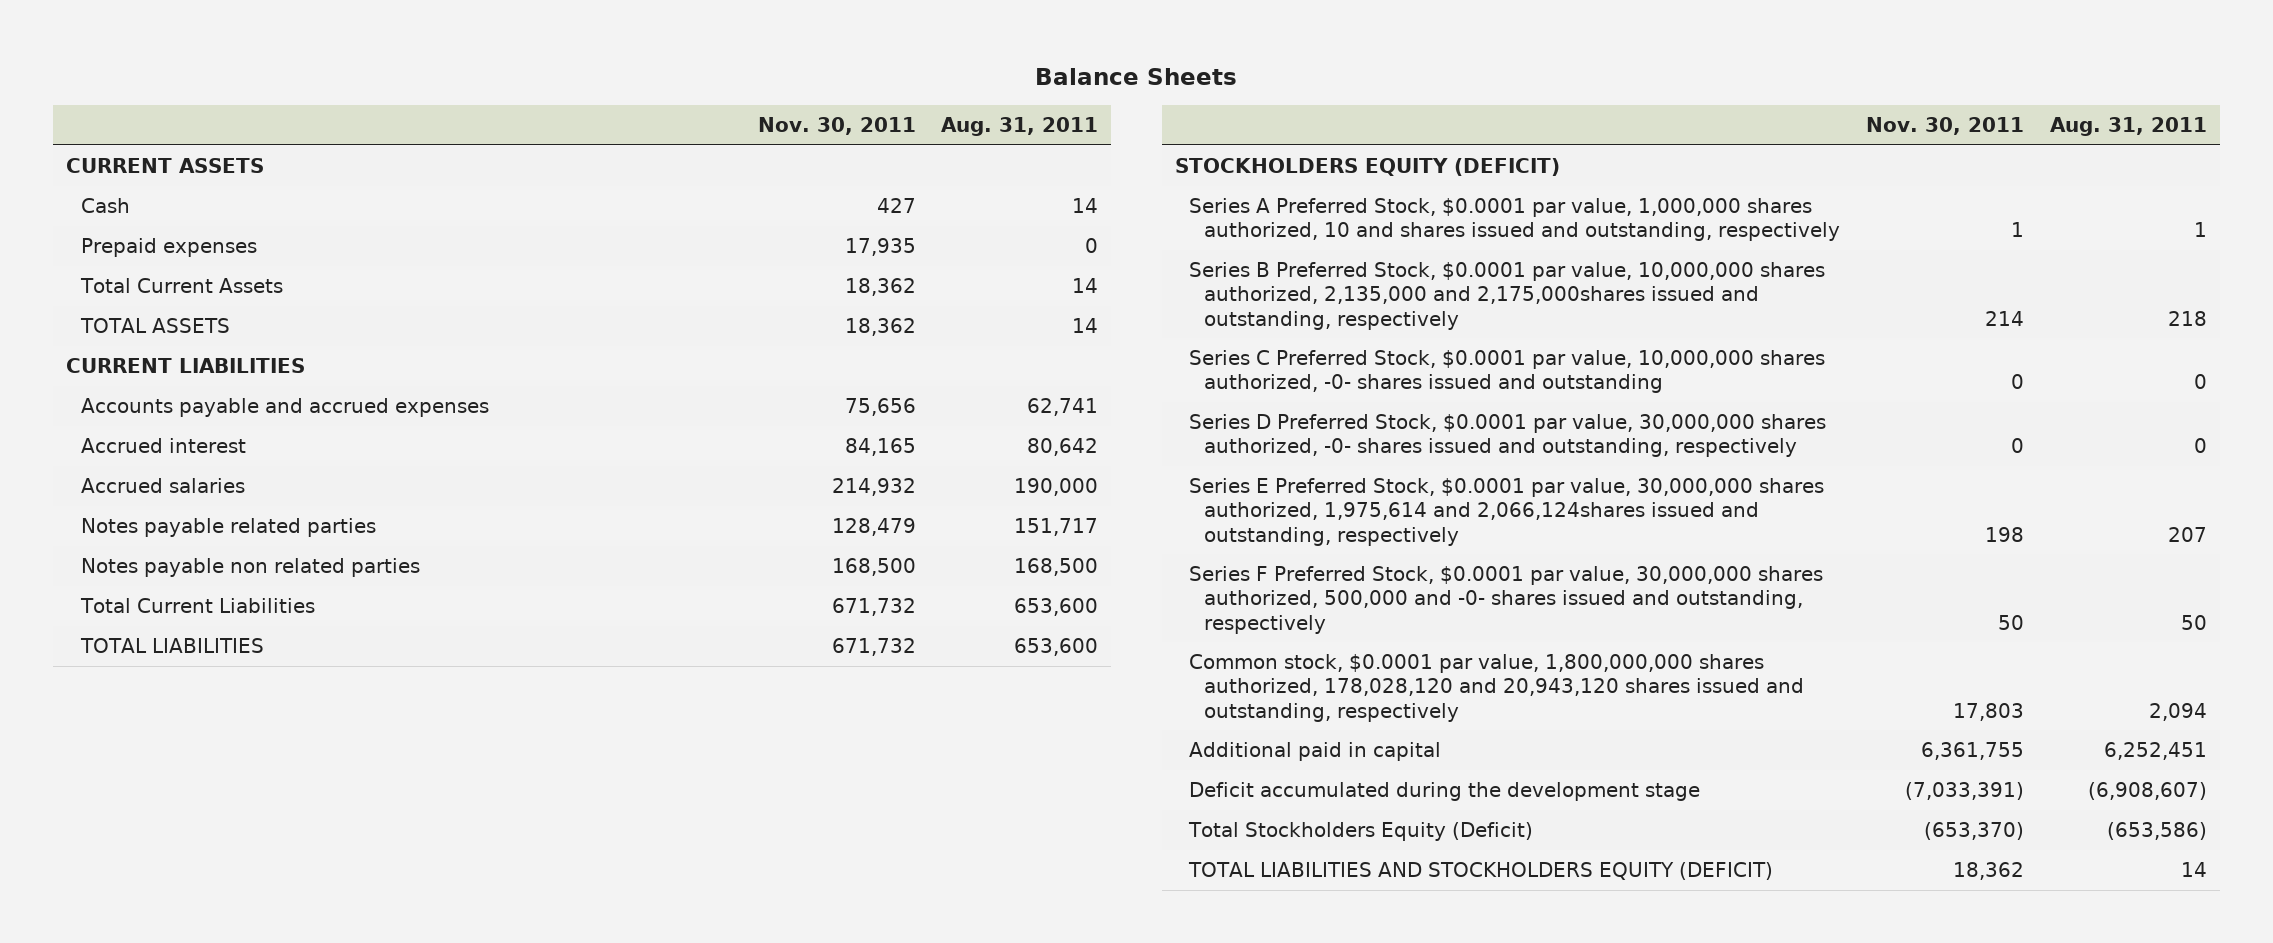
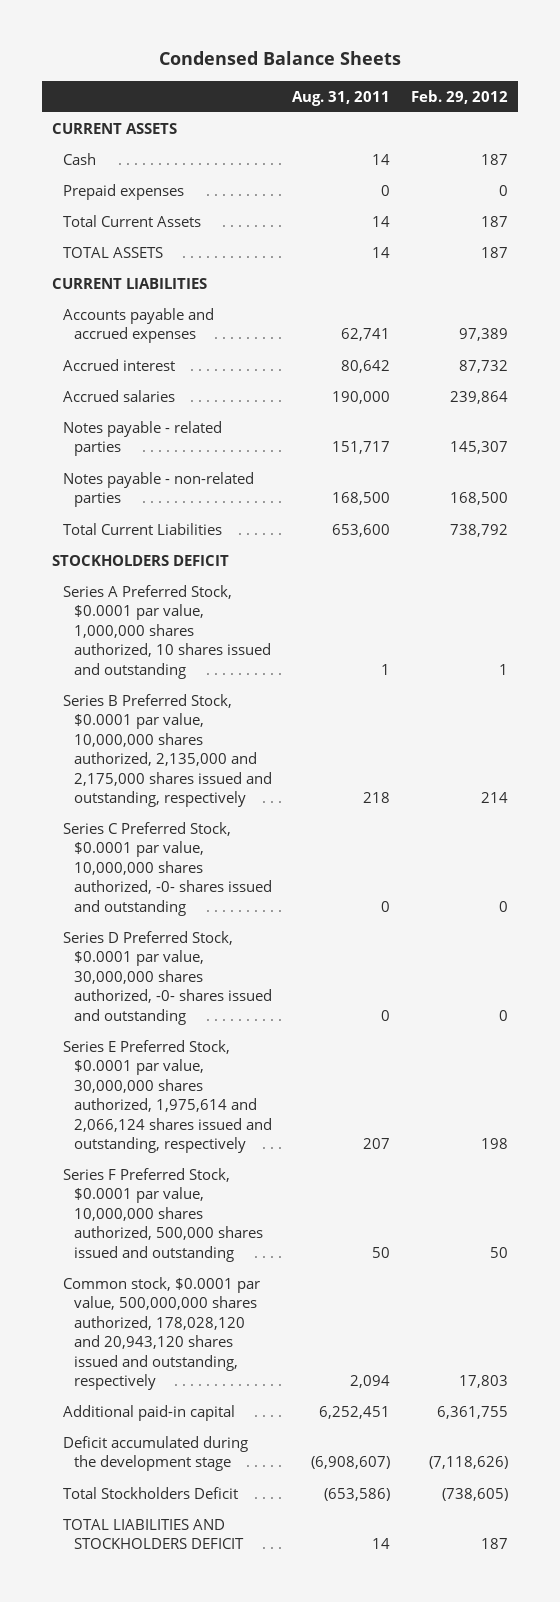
- Balance Sheets
+ Condensed Balance Sheets
- | Nov. 30, 2011 | Aug. 31, 2011
+ | Aug. 31, 2011 | Feb. 29, 2012
- Notes payable related parties | 128,479 | 151,717
- Notes payable non related parties | 168,500 | 168,500
+ Notes payable - related parties | 151,717 | 145,307
+ Notes payable - non-related parties | 168,500 | 168,500
- TOTAL LIABILITIES | 671,732 | 653,600
- STOCKHOLDERS EQUITY (DEFICIT)
- Series A Preferred Stock, $0.0001 par value, 1,000,000 shares authorized, 10 and shares issued and outstanding, respectively | 1 | 1
- Series B Preferred Stock, $0.0001 par value, 10,000,000 shares authorized, 2,135,000 and 2,175,000shares issued and outstanding, respectively | 214 | 218
+ STOCKHOLDERS DEFICIT
+ Series A Preferred Stock, $0.0001 par value, 1,000,000 shares authorized, 10 shares issued and outstanding | 1 | 1
+ Series B Preferred Stock, $0.0001 par value, 10,000,000 shares authorized, 2,135,000 and 2,175,000 shares issued and outstanding, respectively | 218 | 214
- Series D Preferred Stock, $0.0001 par value, 30,000,000 shares authorized, -0- shares issued and outstanding, respectively | 0 | 0
- Series E Preferred Stock, $0.0001 par value, 30,000,000 shares authorized, 1,975,614 and 2,066,124shares issued and outstanding, respectively | 198 | 207
- Series F Preferred Stock, $0.0001 par value, 30,000,000 shares authorized, 500,000 and -0- shares issued and outstanding, respectively | 50 | 50
- Common stock, $0.0001 par value, 1,800,000,000 shares authorized, 178,028,120 and 20,943,120 shares issued and outstanding, respectively | 17,803 | 2,094
- Additional paid in capital | 6,361,755 | 6,252,451
+ Series D Preferred Stock, $0.0001 par value, 30,000,000 shares authorized, -0- shares issued and outstanding | 0 | 0
+ Series E Preferred Stock, $0.0001 par value, 30,000,000 shares authorized, 1,975,614 and 2,066,124 shares issued and outstanding, respectively | 207 | 198
+ Series F Preferred Stock, $0.0001 par value, 10,000,000 shares authorized, 500,000 shares issued and outstanding | 50 | 50
+ Common stock, $0.0001 par value, 500,000,000 shares authorized, 178,028,120 and 20,943,120 shares issued and outstanding, respectively | 2,094 | 17,803
+ Additional paid-in capital | 6,252,451 | 6,361,755
- Total Stockholders Equity (Deficit) | (653,370) | (653,586)
- TOTAL LIABILITIES AND STOCKHOLDERS EQUITY (DEFICIT) | 18,362 | 14
+ Total Stockholders Deficit | (653,586) | (738,605)
+ TOTAL LIABILITIES AND STOCKHOLDERS DEFICIT | 14 | 187

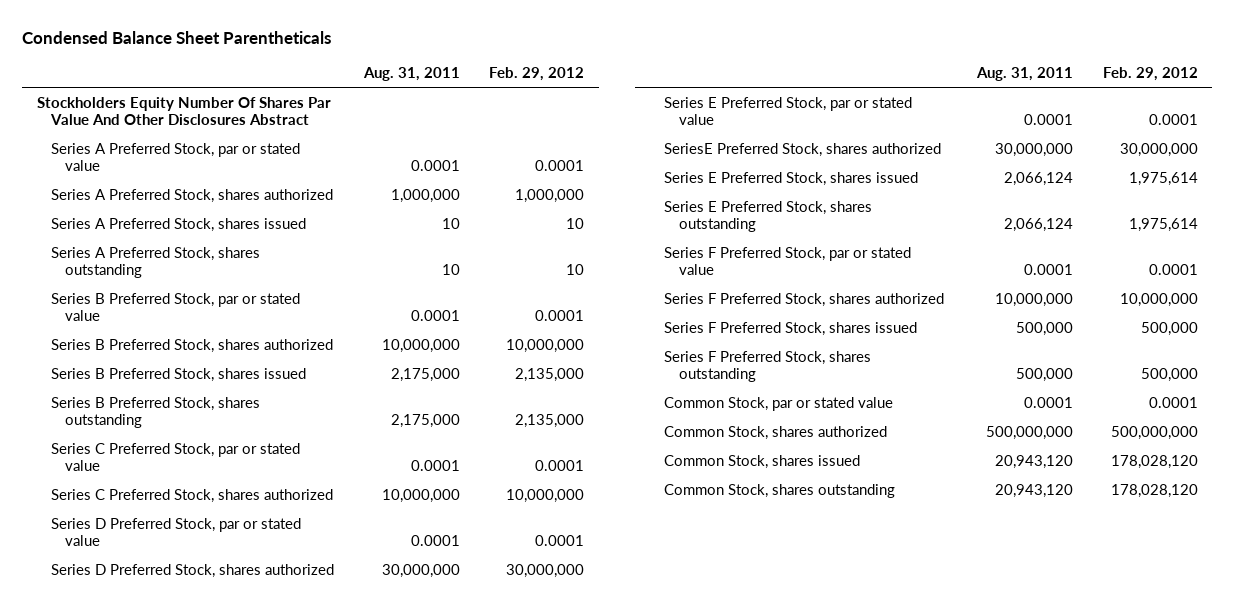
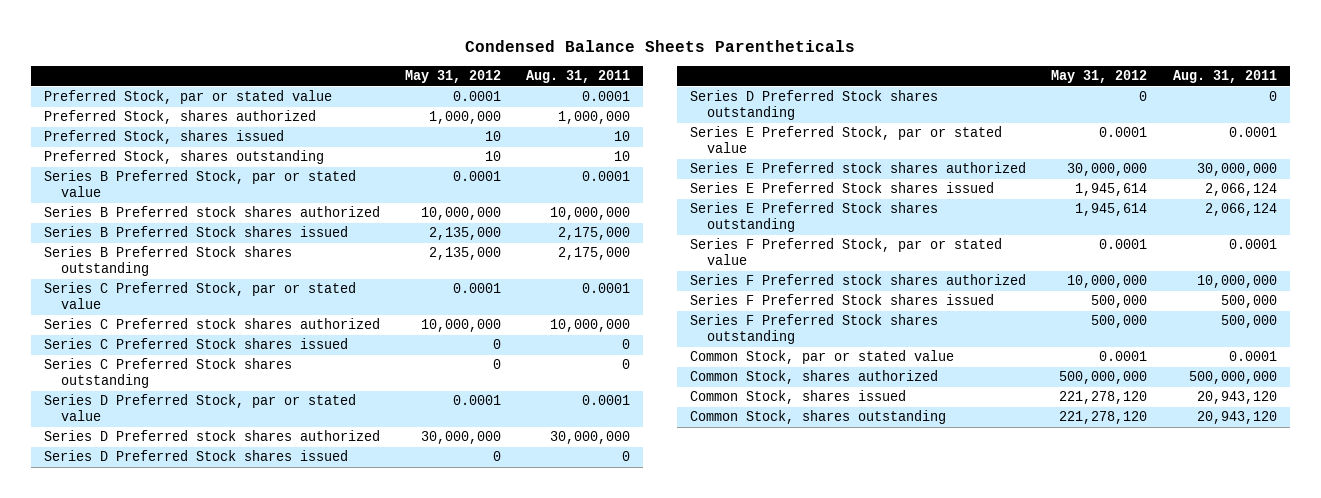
- Condensed Balance Sheet Parentheticals
+ Condensed Balance Sheets Parentheticals
- | Aug. 31, 2011 | Feb. 29, 2012
+ | May 31, 2012 | Aug. 31, 2011
- Stockholders Equity Number Of Shares Par Value And Other Disclosures Abstract
- Series A Preferred Stock, par or stated value | 0.0001 | 0.0001
- Series A Preferred Stock, shares authorized | 1,000,000 | 1,000,000
- Series A Preferred Stock, shares issued | 10 | 10
- Series A Preferred Stock, shares outstanding | 10 | 10
+ Preferred Stock, par or stated value | 0.0001 | 0.0001
+ Preferred Stock, shares authorized | 1,000,000 | 1,000,000
+ Preferred Stock, shares issued | 10 | 10
+ Preferred Stock, shares outstanding | 10 | 10
- Series B Preferred Stock, shares authorized | 10,000,000 | 10,000,000
- Series B Preferred Stock, shares issued | 2,175,000 | 2,135,000
- Series B Preferred Stock, shares outstanding | 2,175,000 | 2,135,000
+ Series B Preferred stock shares authorized | 10,000,000 | 10,000,000
+ Series B Preferred Stock shares issued | 2,135,000 | 2,175,000
+ Series B Preferred Stock shares outstanding | 2,135,000 | 2,175,000
- Series C Preferred Stock, shares authorized | 10,000,000 | 10,000,000
+ Series C Preferred stock shares authorized | 10,000,000 | 10,000,000
+ Series C Preferred Stock shares issued | 0 | 0
+ Series C Preferred Stock shares outstanding | 0 | 0
- Series D Preferred Stock, shares authorized | 30,000,000 | 30,000,000
+ Series D Preferred stock shares authorized | 30,000,000 | 30,000,000
+ Series D Preferred Stock shares issued | 0 | 0
+ Series D Preferred Stock shares outstanding | 0 | 0
- SeriesE Preferred Stock, shares authorized | 30,000,000 | 30,000,000
- Series E Preferred Stock, shares issued | 2,066,124 | 1,975,614
- Series E Preferred Stock, shares outstanding | 2,066,124 | 1,975,614
+ Series E Preferred stock shares authorized | 30,000,000 | 30,000,000
+ Series E Preferred Stock shares issued | 1,945,614 | 2,066,124
+ Series E Preferred Stock shares outstanding | 1,945,614 | 2,066,124
- Series F Preferred Stock, shares authorized | 10,000,000 | 10,000,000
- Series F Preferred Stock, shares issued | 500,000 | 500,000
- Series F Preferred Stock, shares outstanding | 500,000 | 500,000
+ Series F Preferred stock shares authorized | 10,000,000 | 10,000,000
+ Series F Preferred Stock shares issued | 500,000 | 500,000
+ Series F Preferred Stock shares outstanding | 500,000 | 500,000

